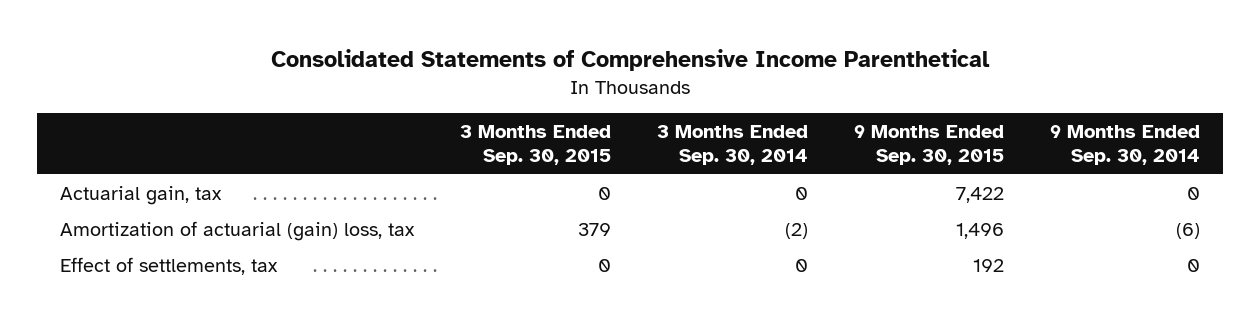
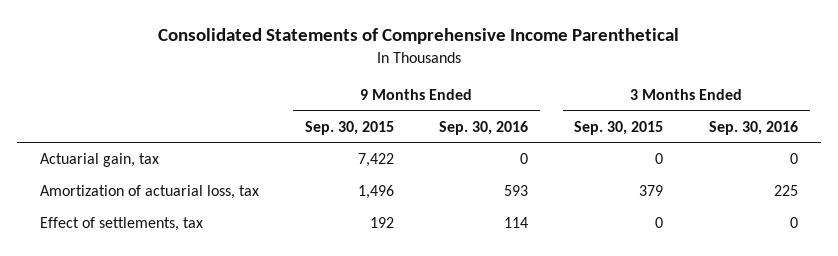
- | 3 Months Ended Sep. 30, 2015 | 3 Months Ended Sep. 30, 2014 | 9 Months Ended Sep. 30, 2015 | 9 Months Ended Sep. 30, 2014
+ | 9 Months Ended Sep. 30, 2015 | 9 Months Ended Sep. 30, 2016 | 3 Months Ended Sep. 30, 2015 | 3 Months Ended Sep. 30, 2016
- Amortization of actuarial (gain) loss, tax | 379 | (2) | 1,496 | (6)
+ Amortization of actuarial loss, tax | 1,496 | 593 | 379 | 225

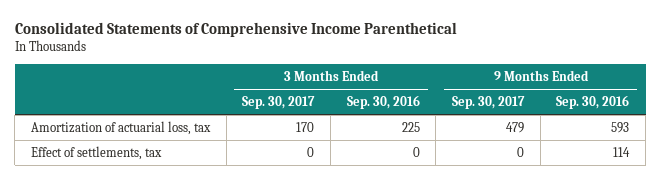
- | 9 Months Ended Sep. 30, 2015 | 9 Months Ended Sep. 30, 2016 | 3 Months Ended Sep. 30, 2015 | 3 Months Ended Sep. 30, 2016
+ | 3 Months Ended Sep. 30, 2017 | 3 Months Ended Sep. 30, 2016 | 9 Months Ended Sep. 30, 2017 | 9 Months Ended Sep. 30, 2016
- Actuarial gain, tax | 7,422 | 0 | 0 | 0

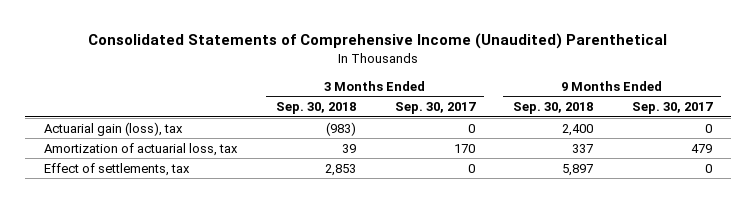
- Consolidated Statements of Comprehensive Income Parenthetical
+ Consolidated Statements of Comprehensive Income (Unaudited) Parenthetical
- | 3 Months Ended Sep. 30, 2017 | 3 Months Ended Sep. 30, 2016 | 9 Months Ended Sep. 30, 2017 | 9 Months Ended Sep. 30, 2016
+ | 3 Months Ended Sep. 30, 2018 | 3 Months Ended Sep. 30, 2017 | 9 Months Ended Sep. 30, 2018 | 9 Months Ended Sep. 30, 2017
+ Actuarial gain (loss), tax | (983) | 0 | 2,400 | 0

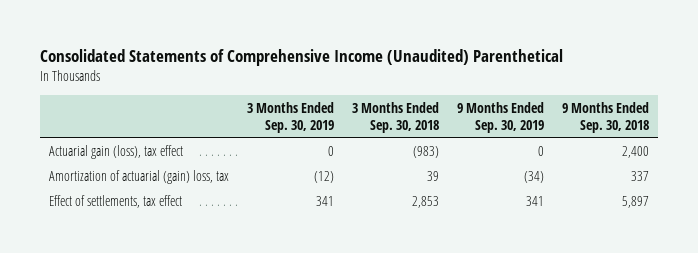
- | 3 Months Ended Sep. 30, 2018 | 3 Months Ended Sep. 30, 2017 | 9 Months Ended Sep. 30, 2018 | 9 Months Ended Sep. 30, 2017
+ | 3 Months Ended Sep. 30, 2019 | 3 Months Ended Sep. 30, 2018 | 9 Months Ended Sep. 30, 2019 | 9 Months Ended Sep. 30, 2018
- Actuarial gain (loss), tax | (983) | 0 | 2,400 | 0
- Amortization of actuarial loss, tax | 39 | 170 | 337 | 479
- Effect of settlements, tax | 2,853 | 0 | 5,897 | 0
+ Actuarial gain (loss), tax effect | 0 | (983) | 0 | 2,400
+ Amortization of actuarial (gain) loss, tax | (12) | 39 | (34) | 337
+ Effect of settlements, tax effect | 341 | 2,853 | 341 | 5,897

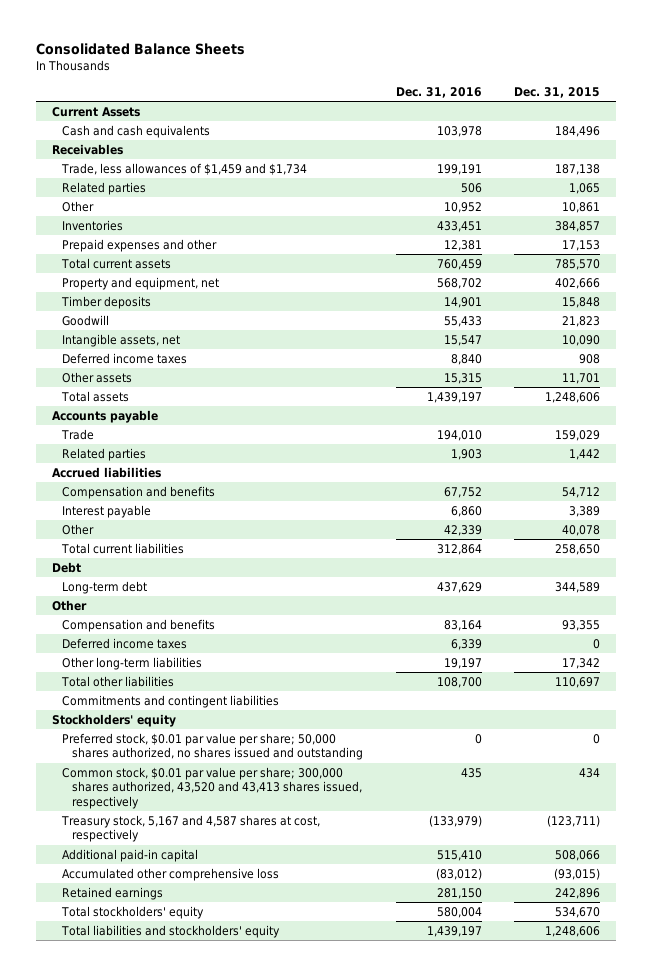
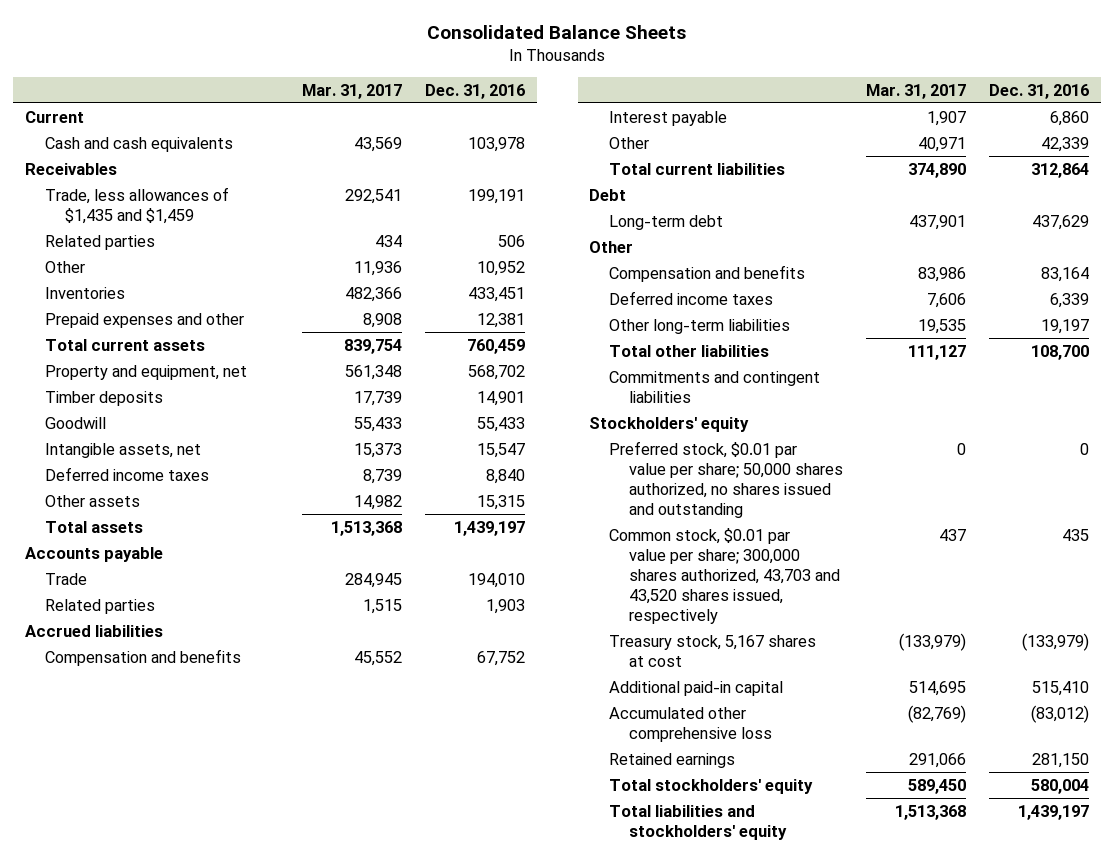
- | Dec. 31, 2016 | Dec. 31, 2015
+ | Mar. 31, 2017 | Dec. 31, 2016
- Current Assets
+ Current
- Trade, less allowances of $1,459 and $1,734 | 199,191 | 187,138
+ Trade, less allowances of $1,435 and $1,459 | 292,541 | 199,191
- Common stock, $0.01 par value per share; 300,000 shares authorized, 43,520 and 43,413 shares issued, respectively | 435 | 434
- Treasury stock, 5,167 and 4,587 shares at cost, respectively | (133,979) | (123,711)
+ Common stock, $0.01 par value per share; 300,000 shares authorized, 43,703 and 43,520 shares issued, respectively | 437 | 435
+ Treasury stock, 5,167 shares at cost | (133,979) | (133,979)

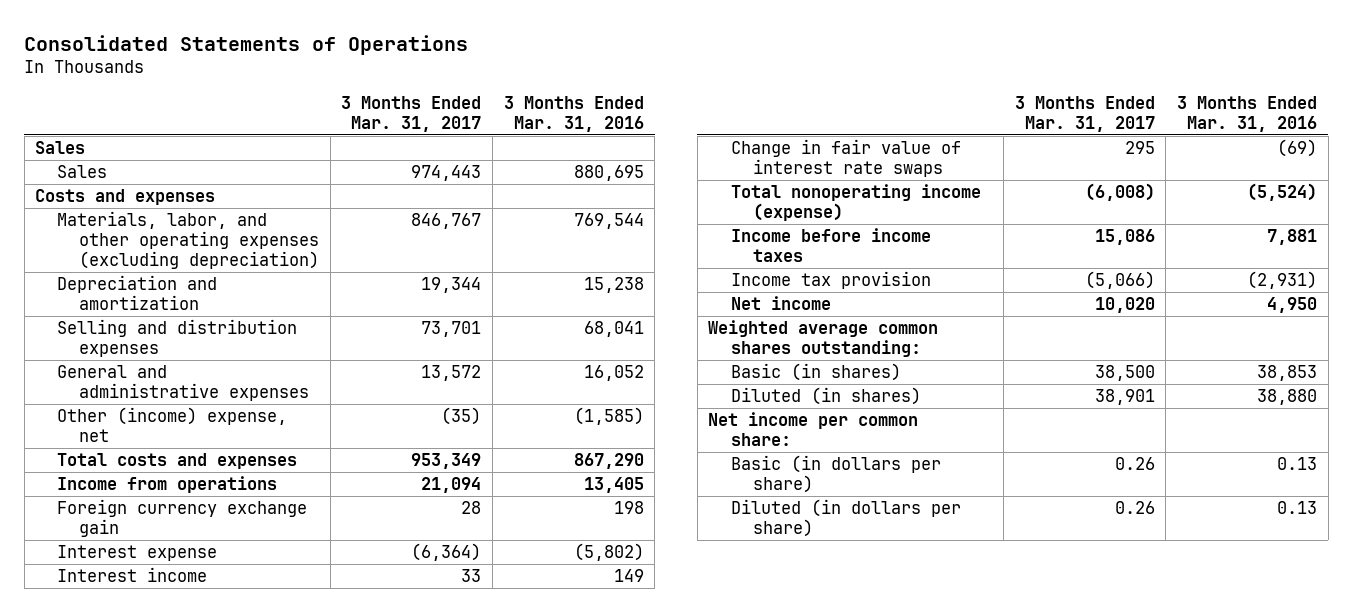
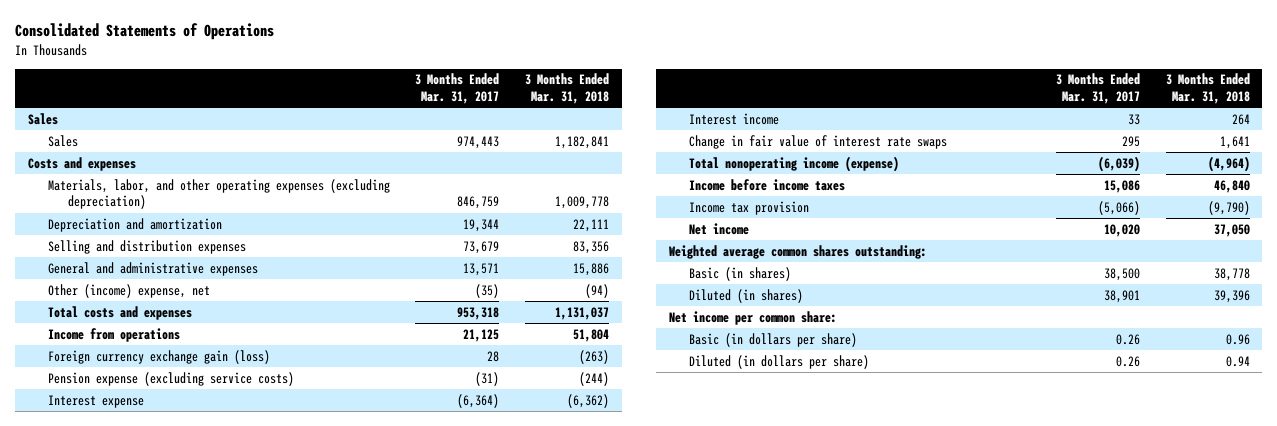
- | 3 Months Ended Mar. 31, 2017 | 3 Months Ended Mar. 31, 2016
+ | 3 Months Ended Mar. 31, 2017 | 3 Months Ended Mar. 31, 2018
- Materials, labor, and other operating expenses (excluding depreciation) | 846,767 | 769,544
+ Materials, labor, and other operating expenses (excluding depreciation) | 846,759 | 1,009,778
- Selling and distribution expenses | 73,701 | 68,041
- General and administrative expenses | 13,572 | 16,052
+ Selling and distribution expenses | 73,679 | 83,356
+ General and administrative expenses | 13,571 | 15,886
- Total costs and expenses | 953,349 | 867,290
- Income from operations | 21,094 | 13,405
- Foreign currency exchange gain | 28 | 198
+ Total costs and expenses | 953,318 | 1,131,037
+ Income from operations | 21,125 | 51,804
+ Foreign currency exchange gain (loss) | 28 | (263)
+ Pension expense (excluding service costs) | (31) | (244)
- Total nonoperating income (expense) | (6,008) | (5,524)
+ Total nonoperating income (expense) | (6,039) | (4,964)

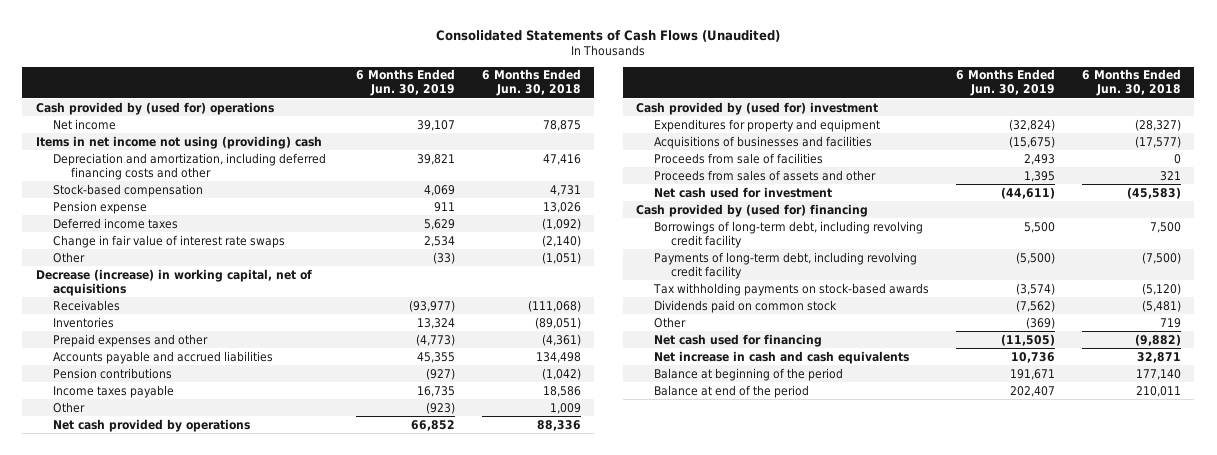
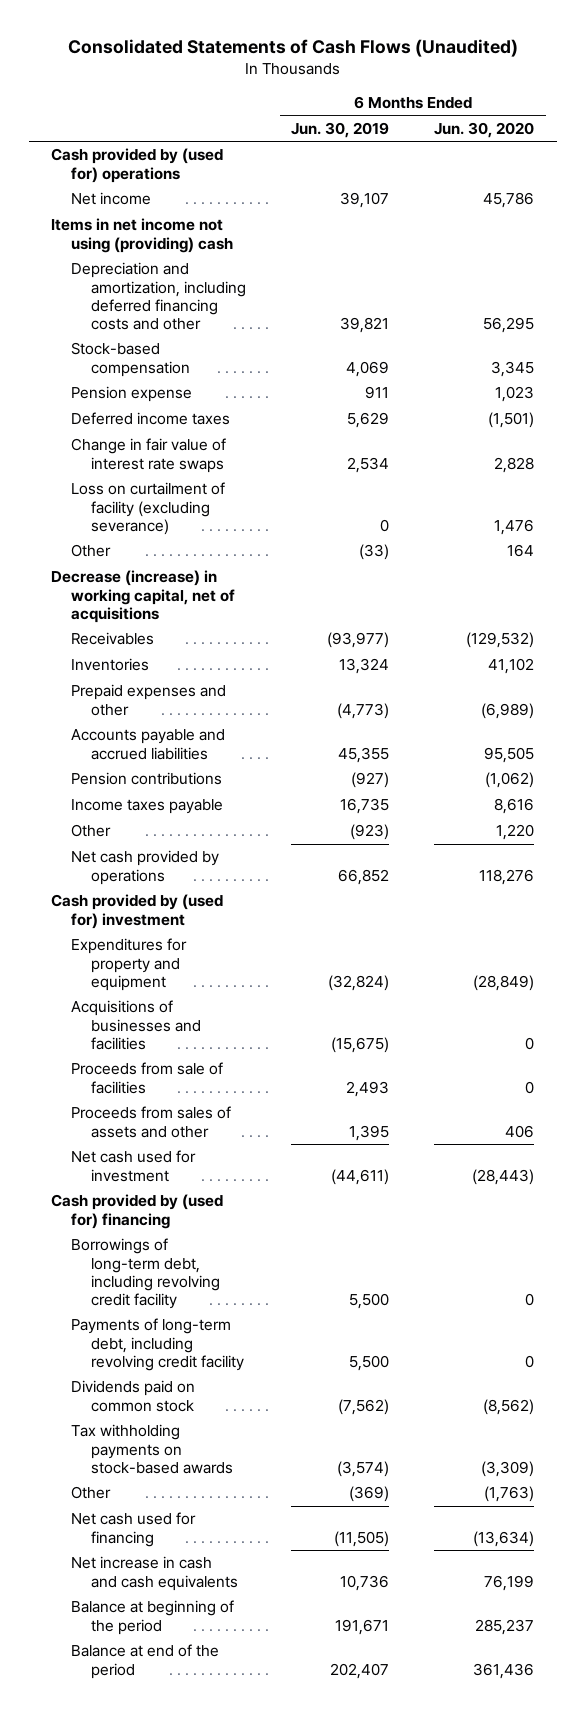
- | 6 Months Ended Jun. 30, 2019 | 6 Months Ended Jun. 30, 2018
+ | 6 Months Ended Jun. 30, 2019 | 6 Months Ended Jun. 30, 2020
+ Loss on curtailment of facility (excluding severance) | 0 | 1,476
- Payments of long-term debt, including revolving credit facility | (5,500) | (7,500)
+ Payments of long-term debt, including revolving credit facility | 5,500 | 0
moved down: Tax withholding payments on stock-based awards | (3,574) | (3,309)

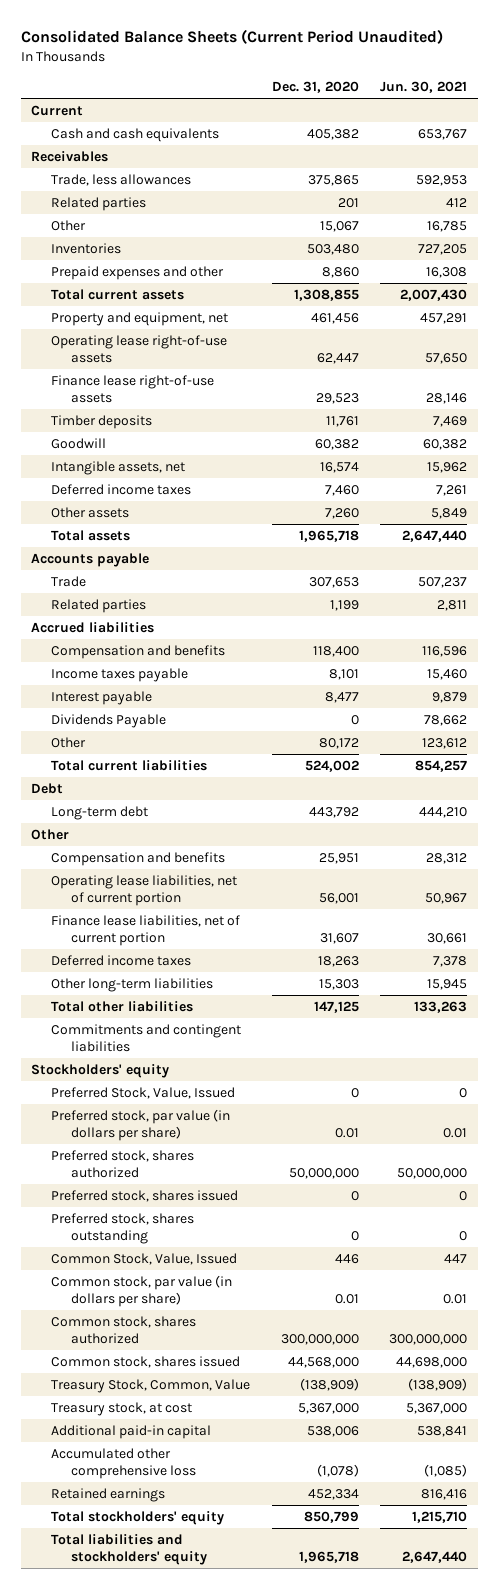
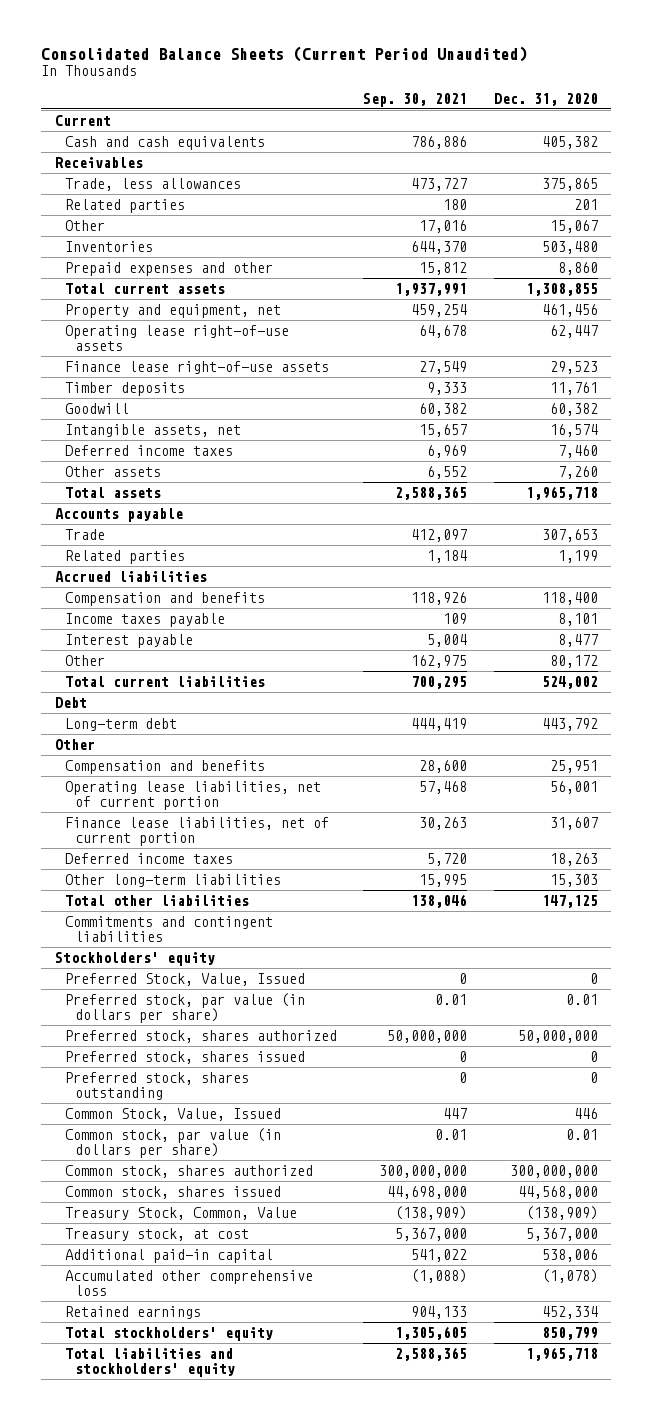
- | Dec. 31, 2020 | Jun. 30, 2021
+ | Sep. 30, 2021 | Dec. 31, 2020
- Dividends Payable | 0 | 78,662

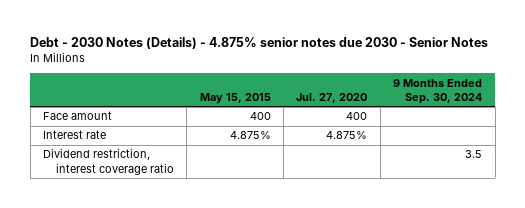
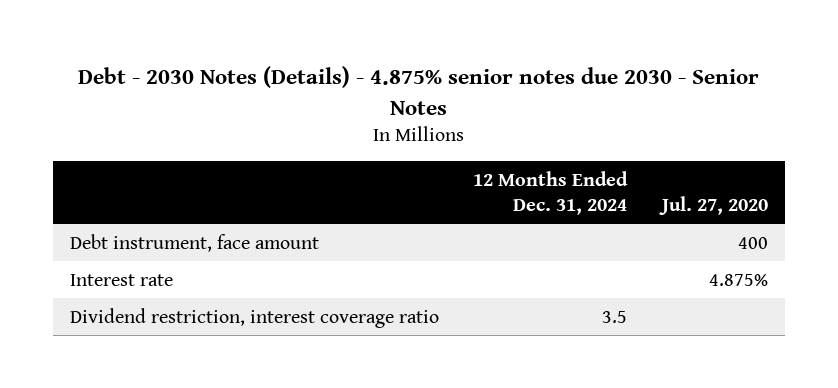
- | May 15, 2015 | Jul. 27, 2020 | 9 Months Ended Sep. 30, 2024
+ | 12 Months Ended Dec. 31, 2024 | Jul. 27, 2020
- Face amount | 400 | 400 |
+ Debt instrument, face amount | | 400

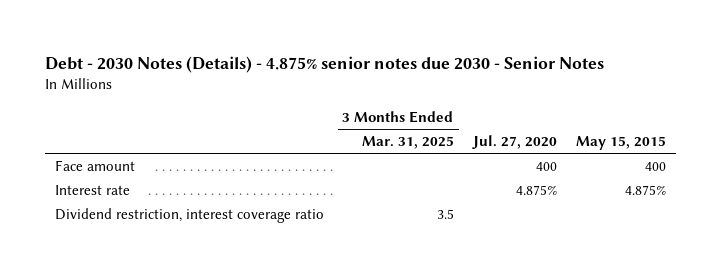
- | 12 Months Ended Dec. 31, 2024 | Jul. 27, 2020
+ | 3 Months Ended Mar. 31, 2025 | Jul. 27, 2020 | May 15, 2015
- Debt instrument, face amount | | 400
+ Face amount | | 400 | 400

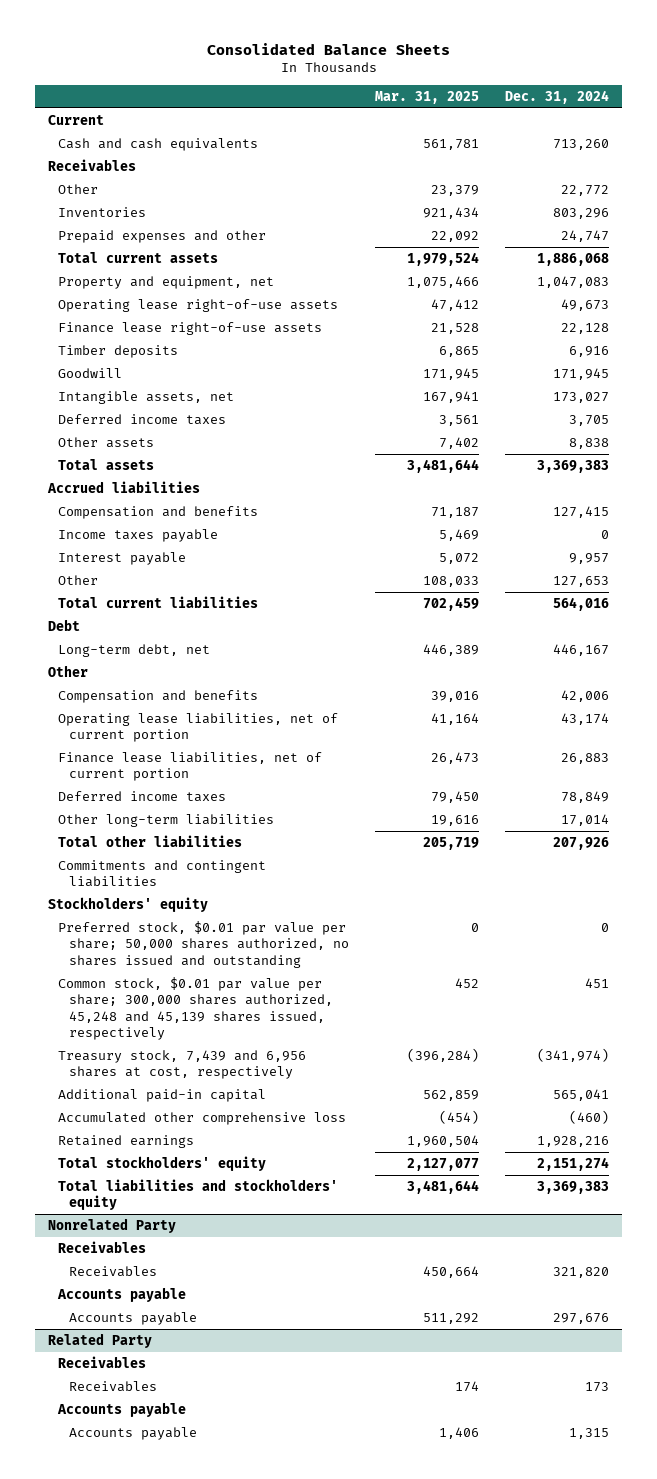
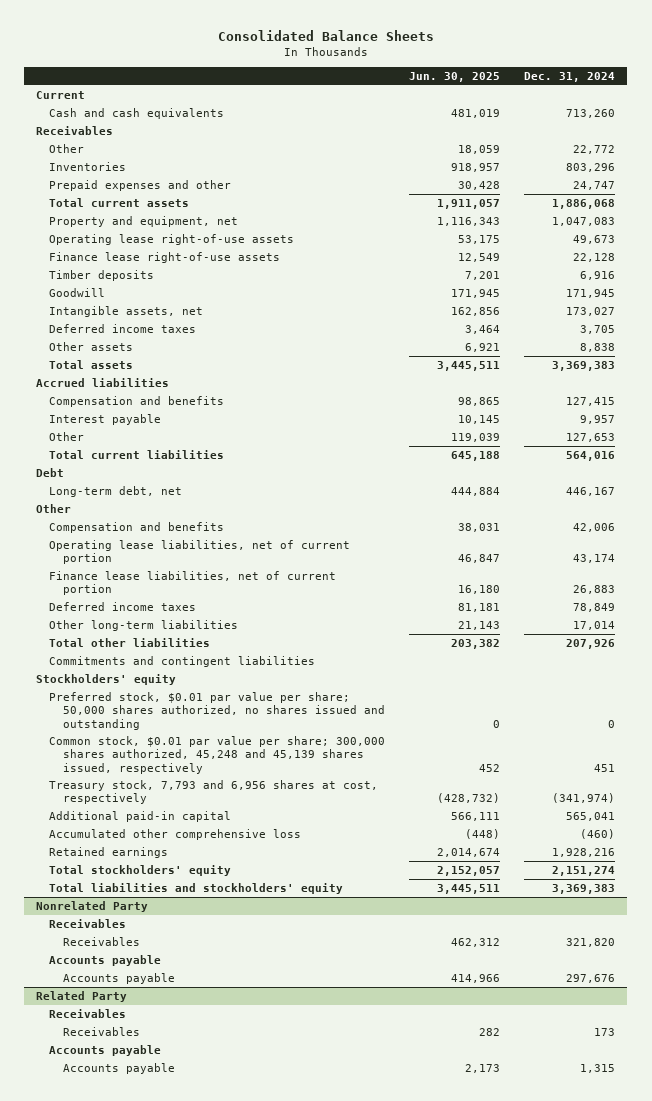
- | Mar. 31, 2025 | Dec. 31, 2024
+ | Jun. 30, 2025 | Dec. 31, 2024
- Income taxes payable | 5,469 | 0
- Treasury stock, 7,439 and 6,956 shares at cost, respectively | (396,284) | (341,974)
+ Treasury stock, 7,793 and 6,956 shares at cost, respectively | (428,732) | (341,974)

